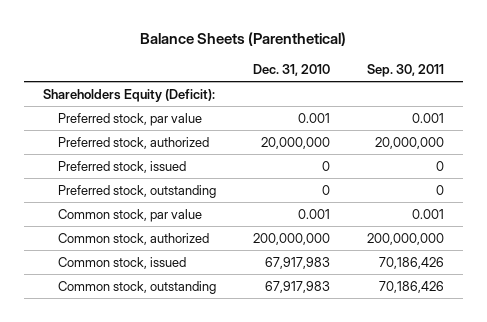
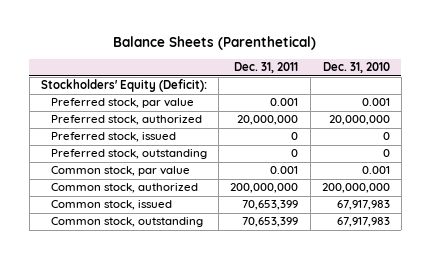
- | Dec. 31, 2010 | Sep. 30, 2011
+ | Dec. 31, 2011 | Dec. 31, 2010
- Shareholders Equity (Deficit):
+ Stockholders' Equity (Deficit):

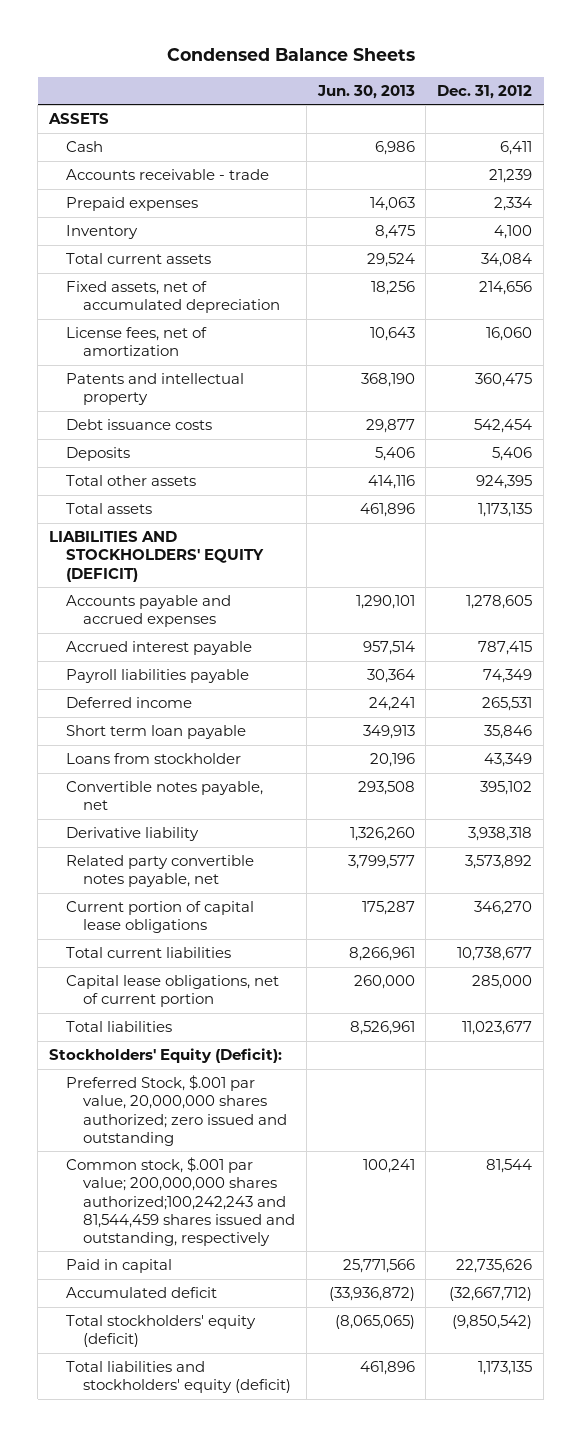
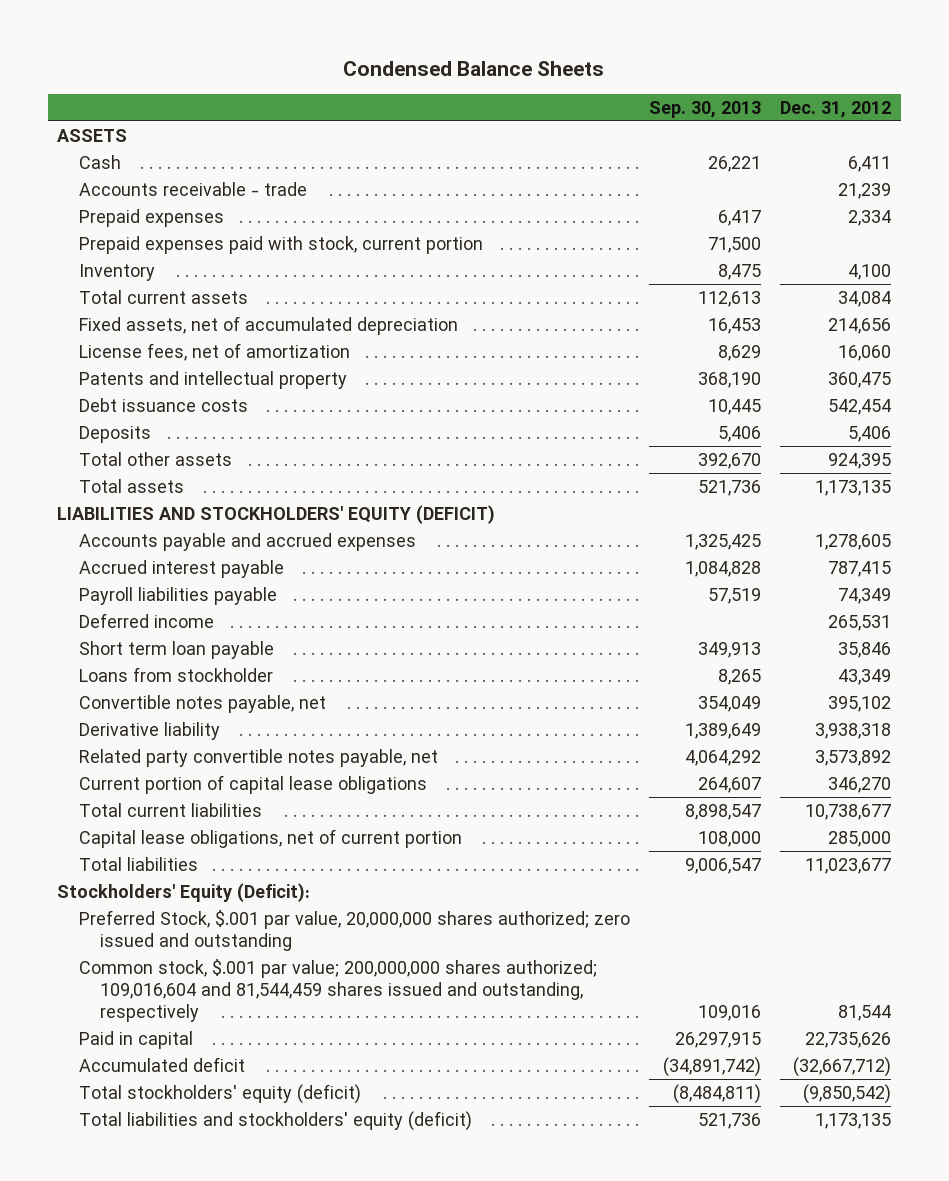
- | Jun. 30, 2013 | Dec. 31, 2012
+ | Sep. 30, 2013 | Dec. 31, 2012
+ Prepaid expenses paid with stock, current portion | 71,500 |
- Common stock, $.001 par value; 200,000,000 shares authorized;100,242,243 and 81,544,459 shares issued and outstanding, respectively | 100,241 | 81,544
+ Common stock, $.001 par value; 200,000,000 shares authorized; 109,016,604 and 81,544,459 shares issued and outstanding, respectively | 109,016 | 81,544

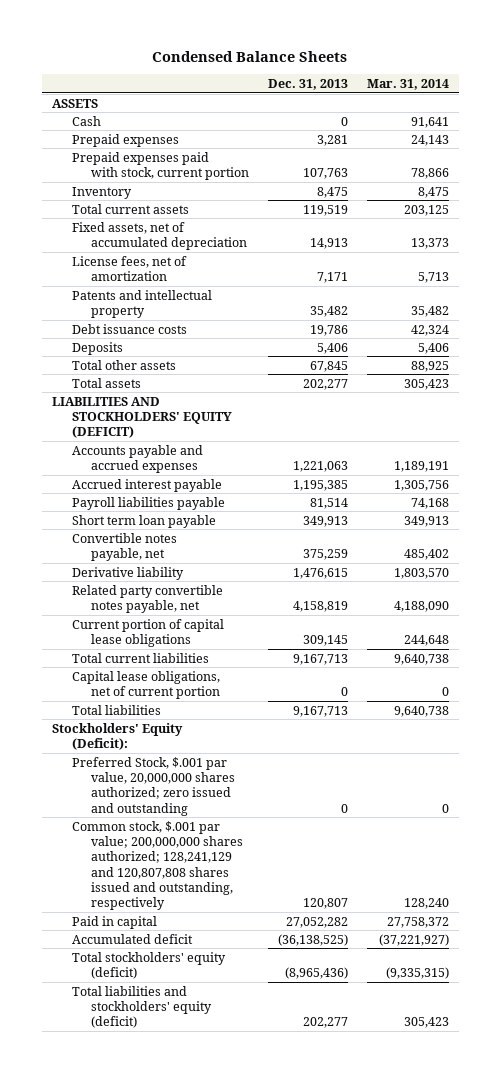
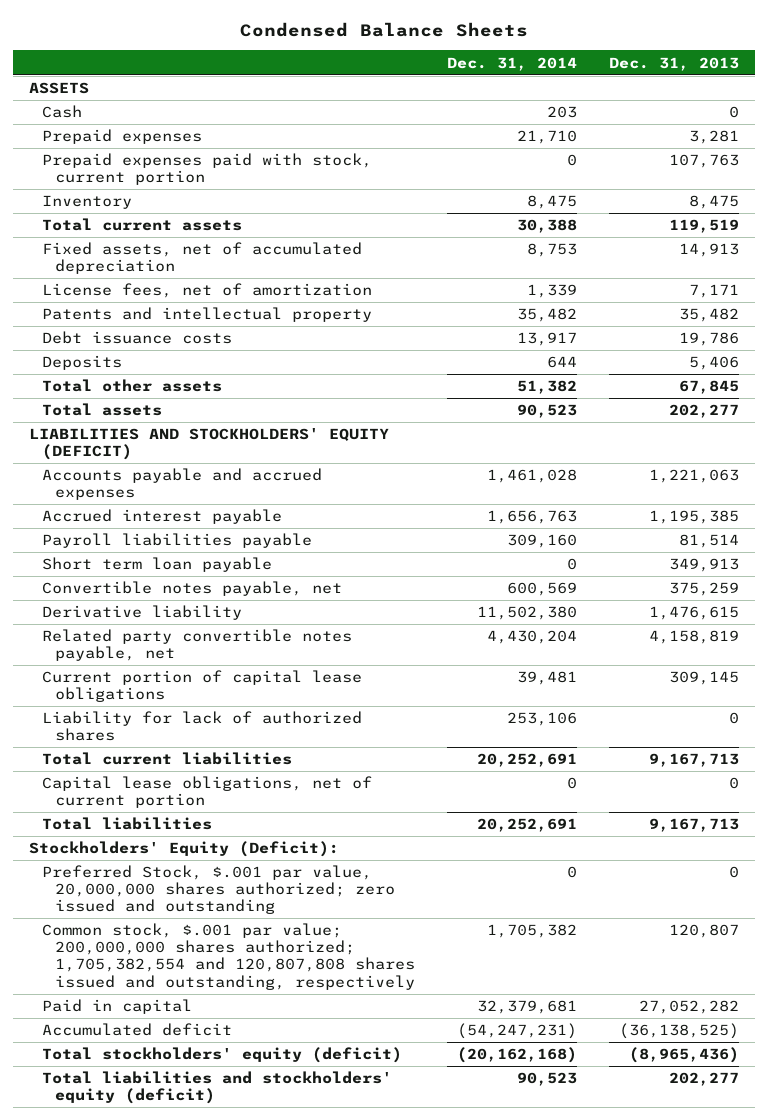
- | Dec. 31, 2013 | Mar. 31, 2014
+ | Dec. 31, 2014 | Dec. 31, 2013
+ Liability for lack of authorized shares | 253,106 | 0
- Common stock, $.001 par value; 200,000,000 shares authorized; 128,241,129 and 120,807,808 shares issued and outstanding, respectively | 120,807 | 128,240
+ Common stock, $.001 par value; 200,000,000 shares authorized; 1,705,382,554 and 120,807,808 shares issued and outstanding, respectively | 1,705,382 | 120,807

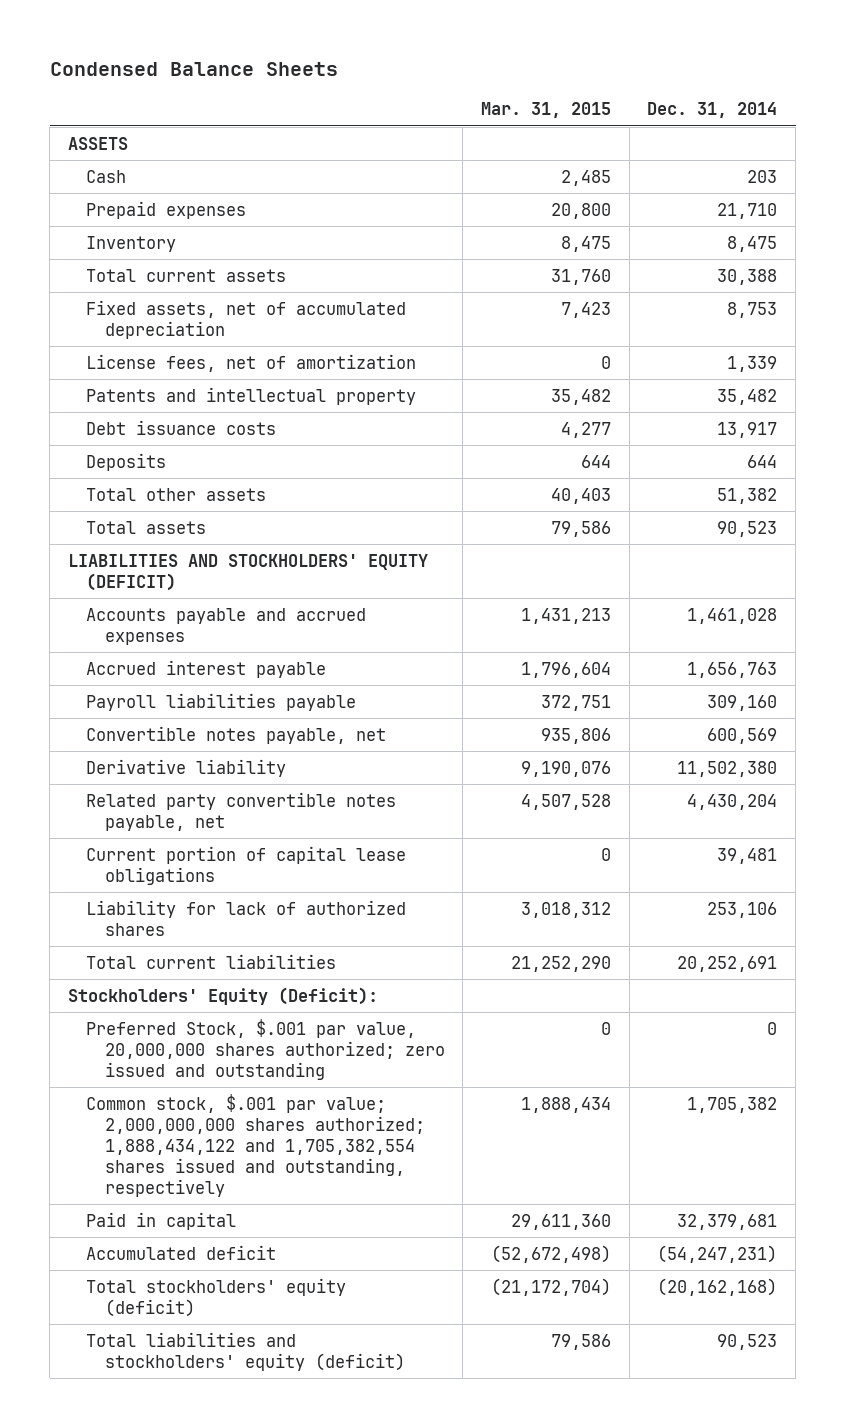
- | Dec. 31, 2014 | Dec. 31, 2013
+ | Mar. 31, 2015 | Dec. 31, 2014
- Prepaid expenses paid with stock, current portion | 0 | 107,763
- Short term loan payable | 0 | 349,913
- Capital lease obligations, net of current portion | 0 | 0
- Total liabilities | 20,252,691 | 9,167,713
- Common stock, $.001 par value; 200,000,000 shares authorized; 1,705,382,554 and 120,807,808 shares issued and outstanding, respectively | 1,705,382 | 120,807
+ Common stock, $.001 par value; 2,000,000,000 shares authorized; 1,888,434,122 and 1,705,382,554 shares issued and outstanding, respectively | 1,888,434 | 1,705,382

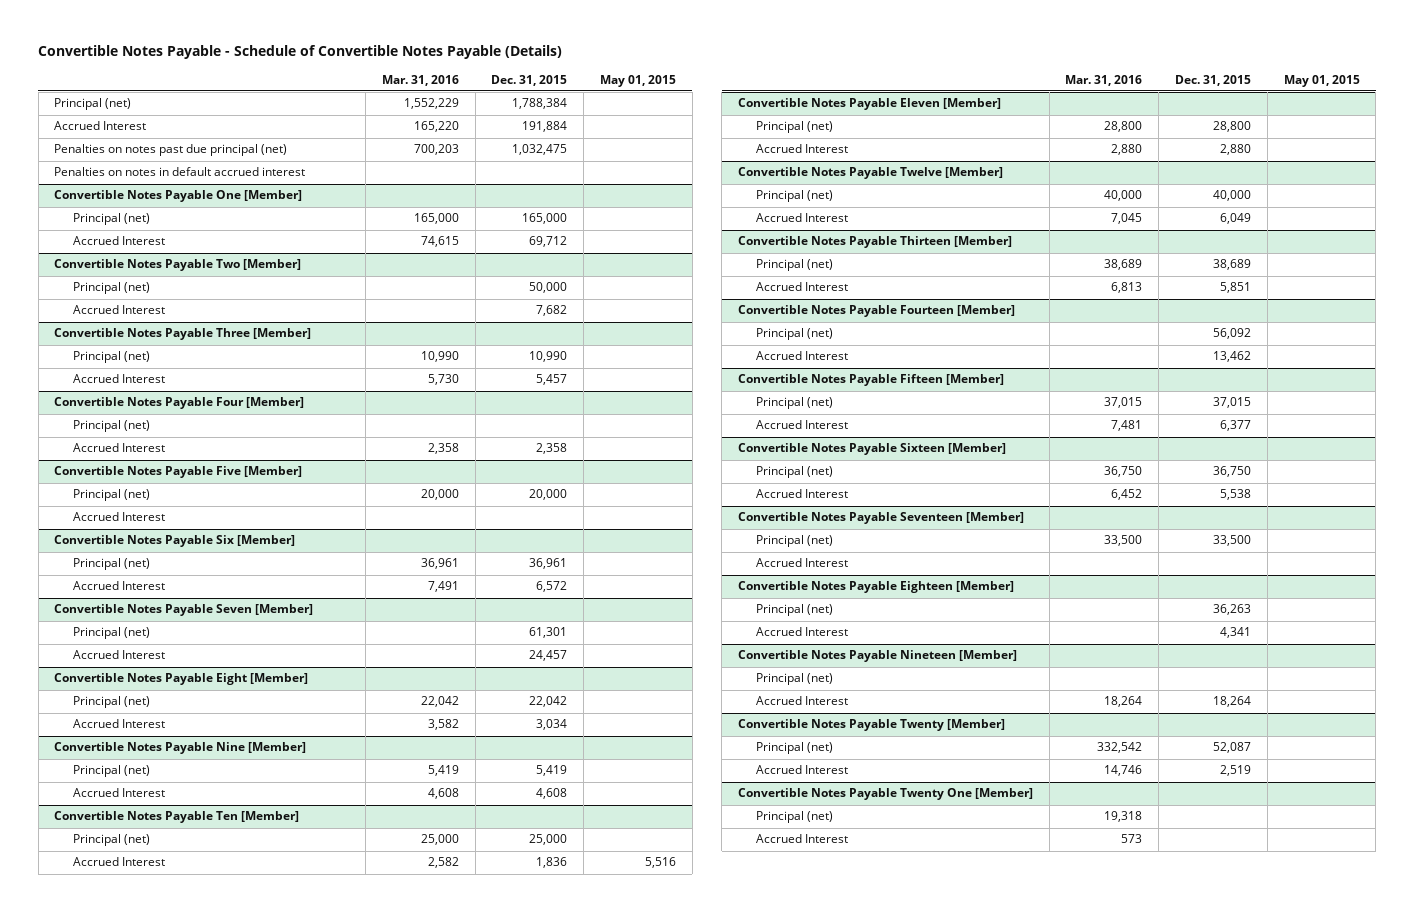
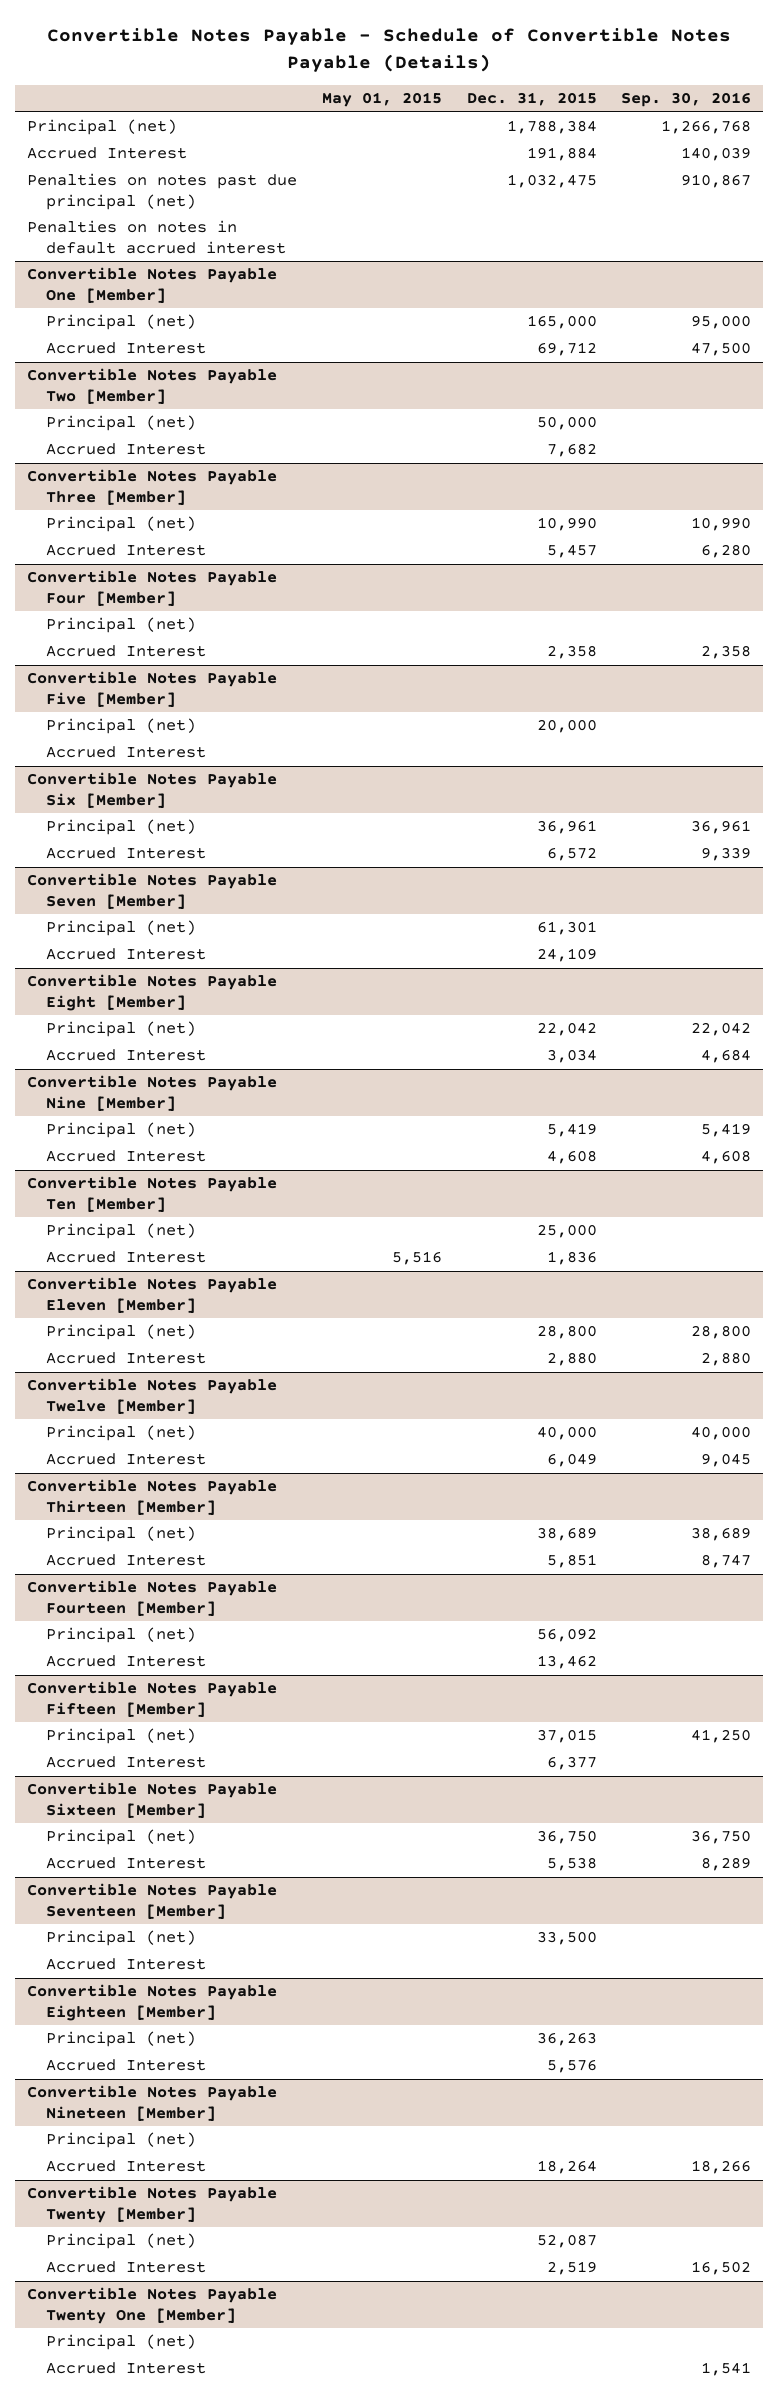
- | Mar. 31, 2016 | Dec. 31, 2015 | May 01, 2015
+ | May 01, 2015 | Dec. 31, 2015 | Sep. 30, 2016
@ Convertible Notes Payable Seven [Member]
- Accrued Interest | | 24,457 |
+ Accrued Interest | | 24,109 |
@ Convertible Notes Payable Eighteen [Member]
- Accrued Interest | | 4,341 |
+ Accrued Interest | | 5,576 |

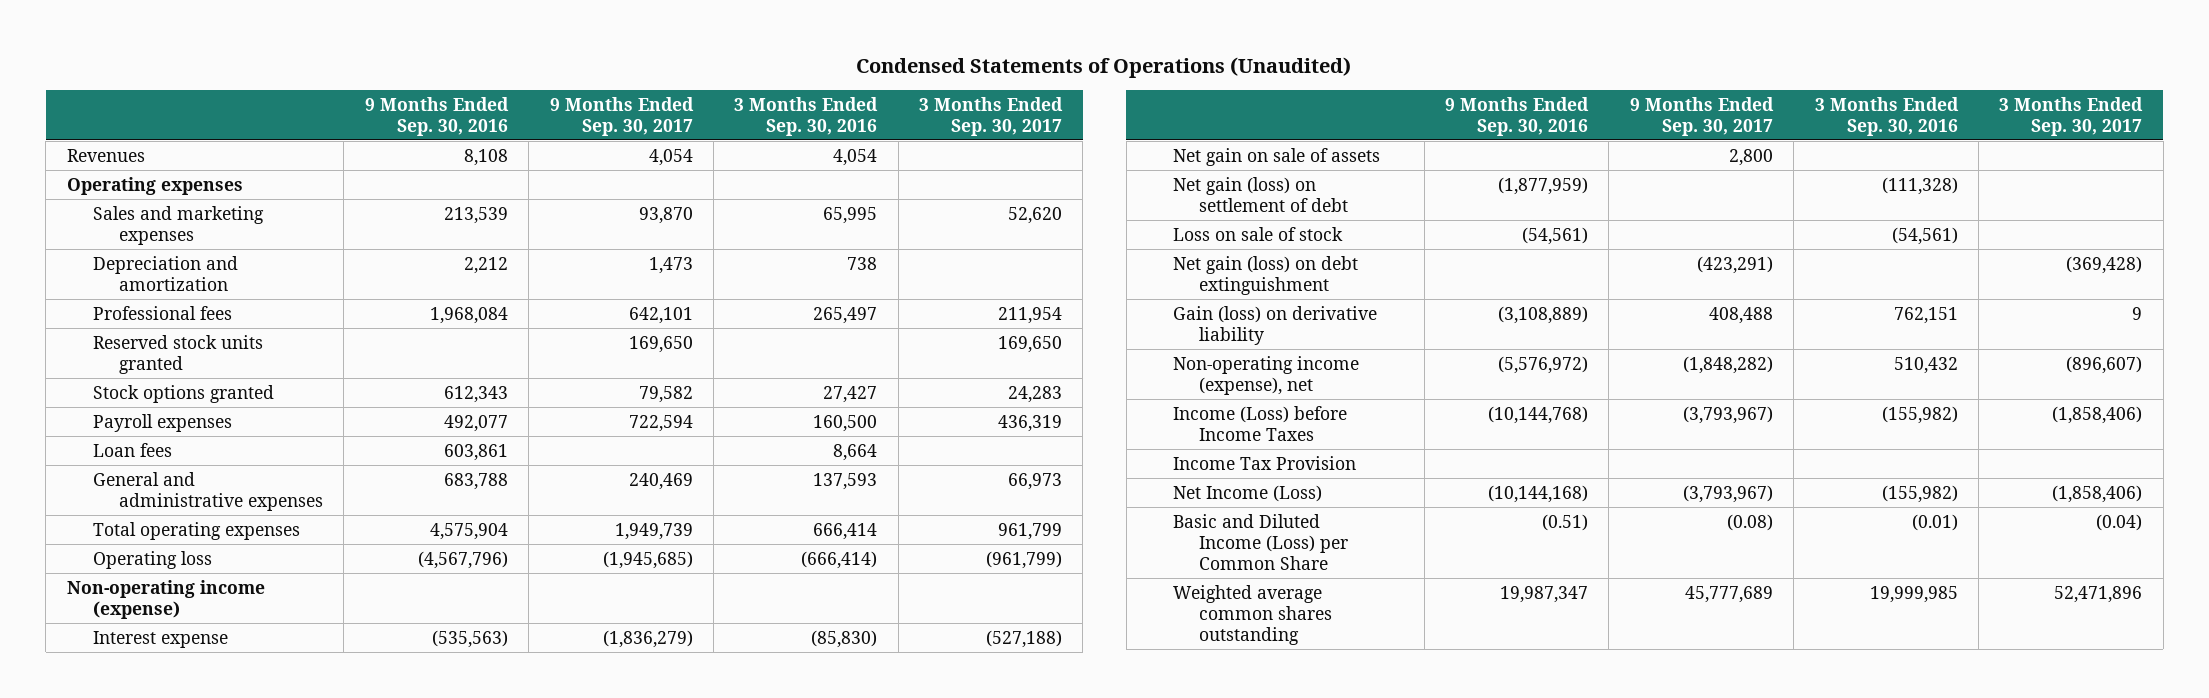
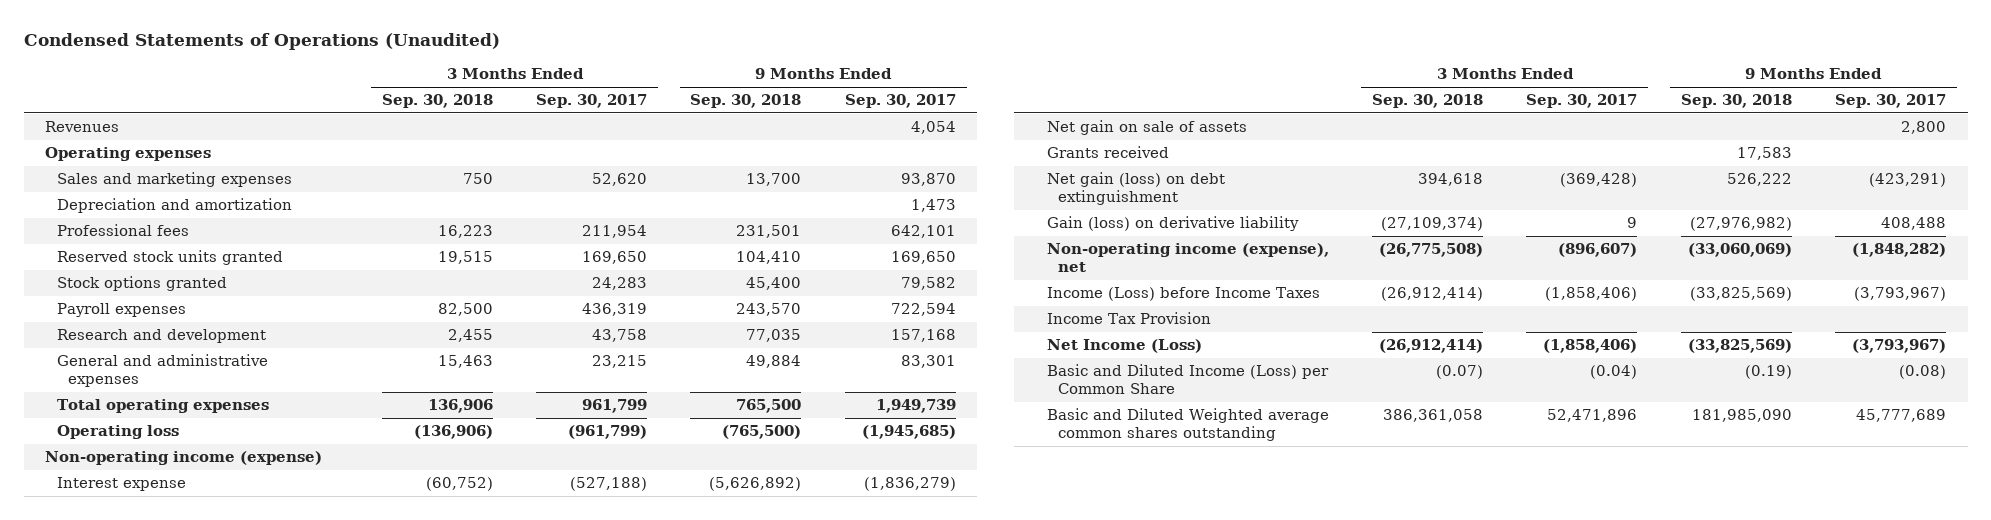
- | 9 Months Ended Sep. 30, 2016 | 9 Months Ended Sep. 30, 2017 | 3 Months Ended Sep. 30, 2016 | 3 Months Ended Sep. 30, 2017
+ | 3 Months Ended Sep. 30, 2018 | 3 Months Ended Sep. 30, 2017 | 9 Months Ended Sep. 30, 2018 | 9 Months Ended Sep. 30, 2017
- Loan fees | 603,861 | | 8,664 |
- General and administrative expenses | 683,788 | 240,469 | 137,593 | 66,973
+ Research and development | 2,455 | 43,758 | 77,035 | 157,168
+ General and administrative expenses | 15,463 | 23,215 | 49,884 | 83,301
- Net gain (loss) on settlement of debt | (1,877,959) | | (111,328) |
- Loss on sale of stock | (54,561) | | (54,561) |
+ Grants received | | | 17,583 |
- Weighted average common shares outstanding | 19,987,347 | 45,777,689 | 19,999,985 | 52,471,896
+ Basic and Diluted Weighted average common shares outstanding | 386,361,058 | 52,471,896 | 181,985,090 | 45,777,689

